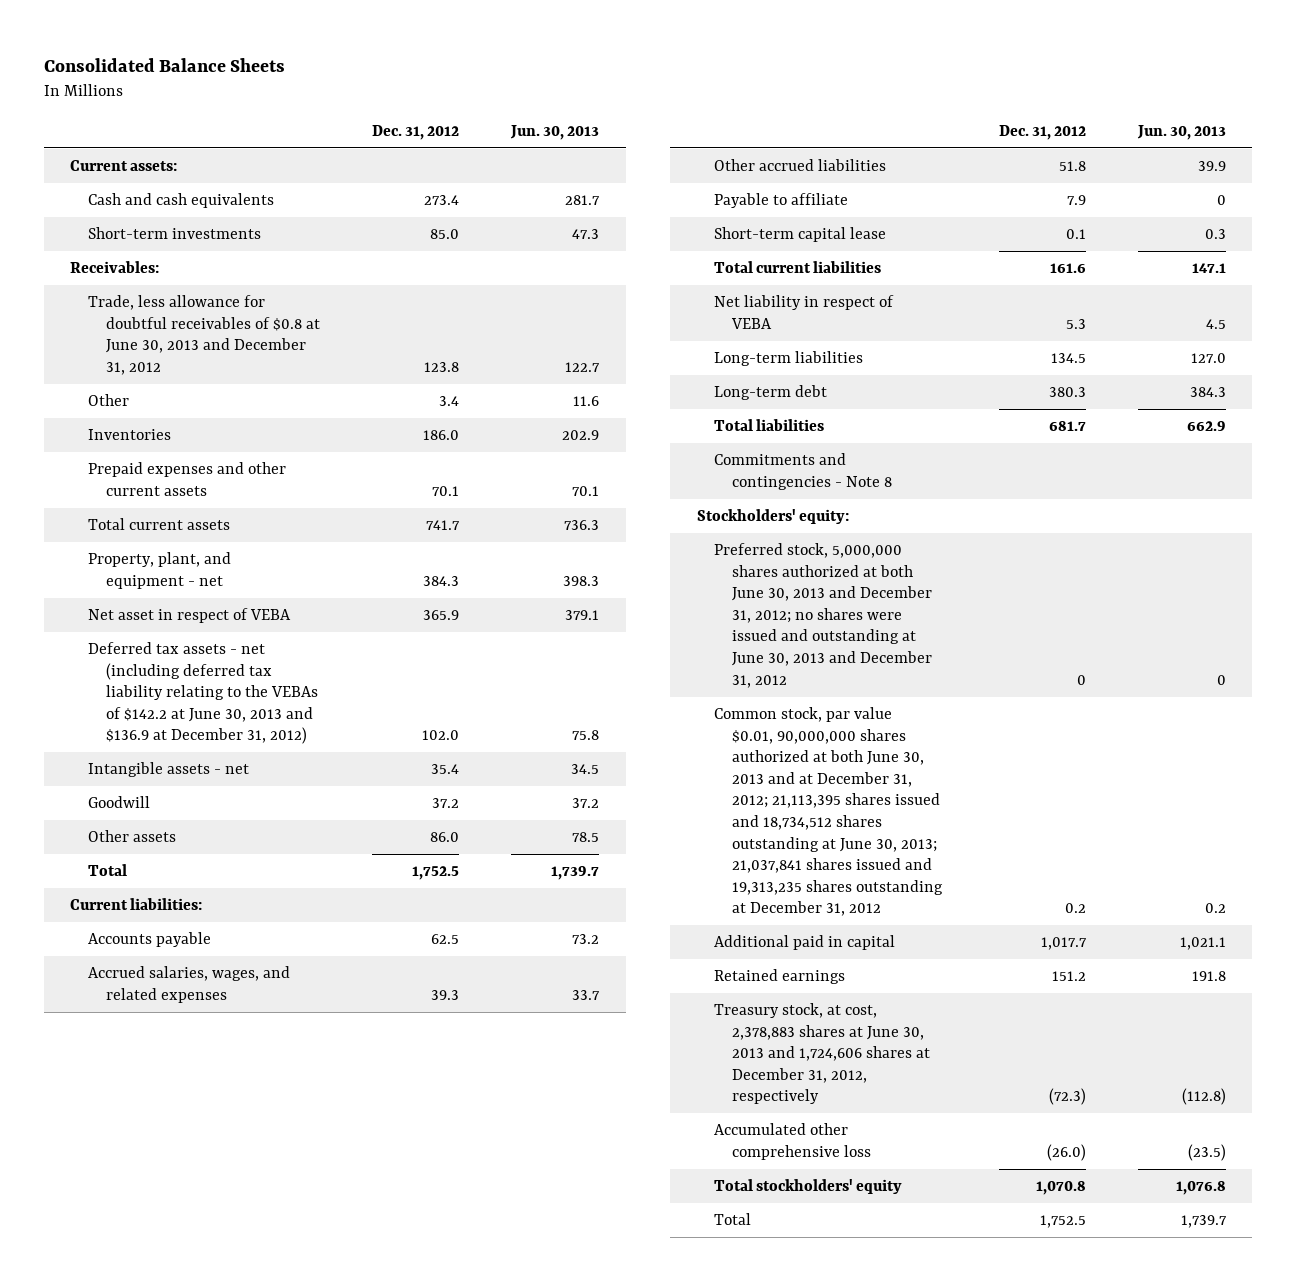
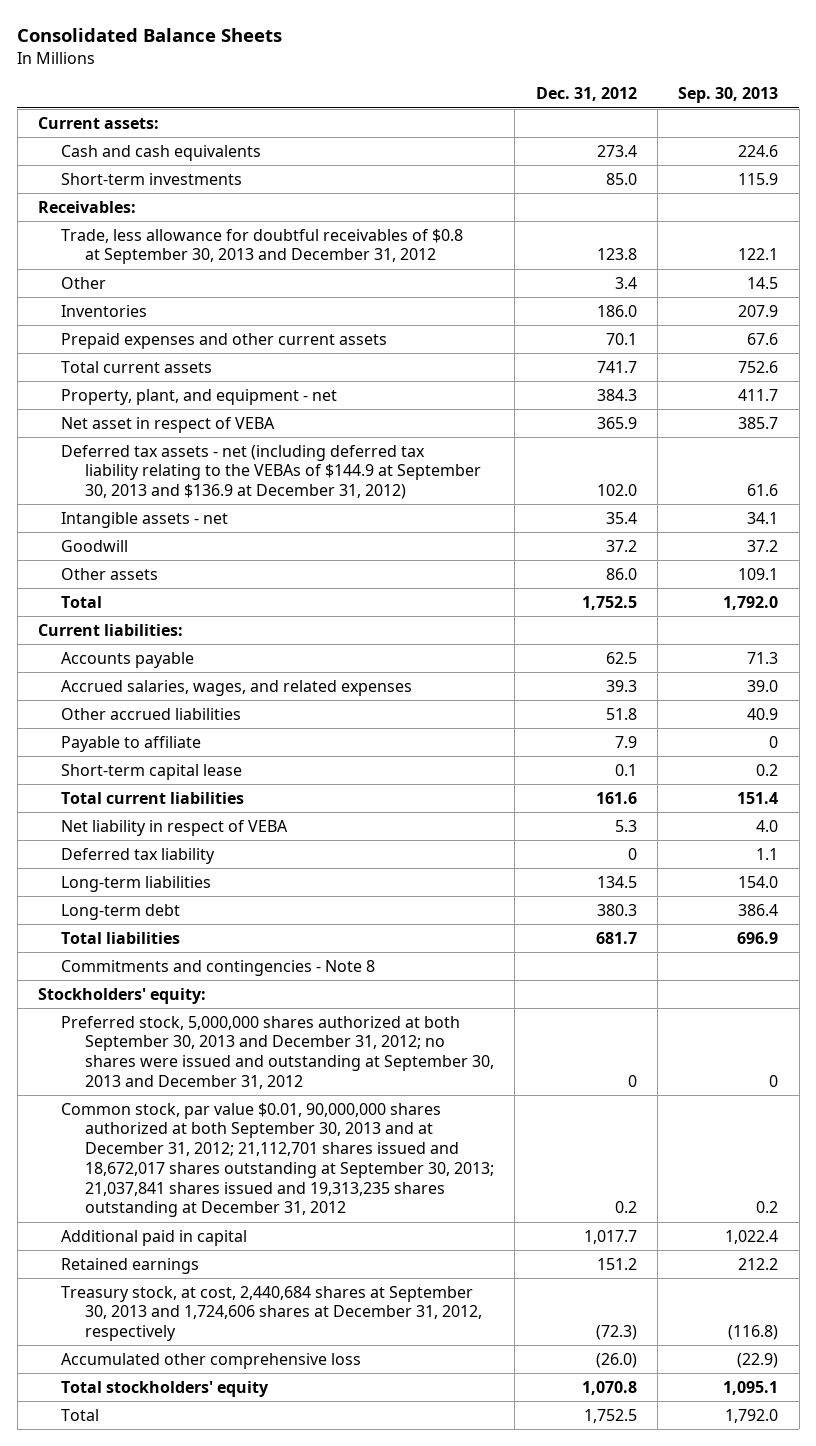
- | Dec. 31, 2012 | Jun. 30, 2013
+ | Dec. 31, 2012 | Sep. 30, 2013
- Trade, less allowance for doubtful receivables of $0.8 at June 30, 2013 and December 31, 2012 | 123.8 | 122.7
+ Trade, less allowance for doubtful receivables of $0.8 at September 30, 2013 and December 31, 2012 | 123.8 | 122.1
- Deferred tax assets - net (including deferred tax liability relating to the VEBAs of $142.2 at June 30, 2013 and $136.9 at December 31, 2012) | 102.0 | 75.8
+ Deferred tax assets - net (including deferred tax liability relating to the VEBAs of $144.9 at September 30, 2013 and $136.9 at December 31, 2012) | 102.0 | 61.6
+ Deferred tax liability | 0 | 1.1
- Preferred stock, 5,000,000 shares authorized at both June 30, 2013 and December 31, 2012; no shares were issued and outstanding at June 30, 2013 and December 31, 2012 | 0 | 0
- Common stock, par value $0.01, 90,000,000 shares authorized at both June 30, 2013 and at December 31, 2012; 21,113,395 shares issued and 18,734,512 shares outstanding at June 30, 2013; 21,037,841 shares issued and 19,313,235 shares outstanding at December 31, 2012 | 0.2 | 0.2
+ Preferred stock, 5,000,000 shares authorized at both September 30, 2013 and December 31, 2012; no shares were issued and outstanding at September 30, 2013 and December 31, 2012 | 0 | 0
+ Common stock, par value $0.01, 90,000,000 shares authorized at both September 30, 2013 and at December 31, 2012; 21,112,701 shares issued and 18,672,017 shares outstanding at September 30, 2013; 21,037,841 shares issued and 19,313,235 shares outstanding at December 31, 2012 | 0.2 | 0.2
- Treasury stock, at cost, 2,378,883 shares at June 30, 2013 and 1,724,606 shares at December 31, 2012, respectively | (72.3) | (112.8)
+ Treasury stock, at cost, 2,440,684 shares at September 30, 2013 and 1,724,606 shares at December 31, 2012, respectively | (72.3) | (116.8)

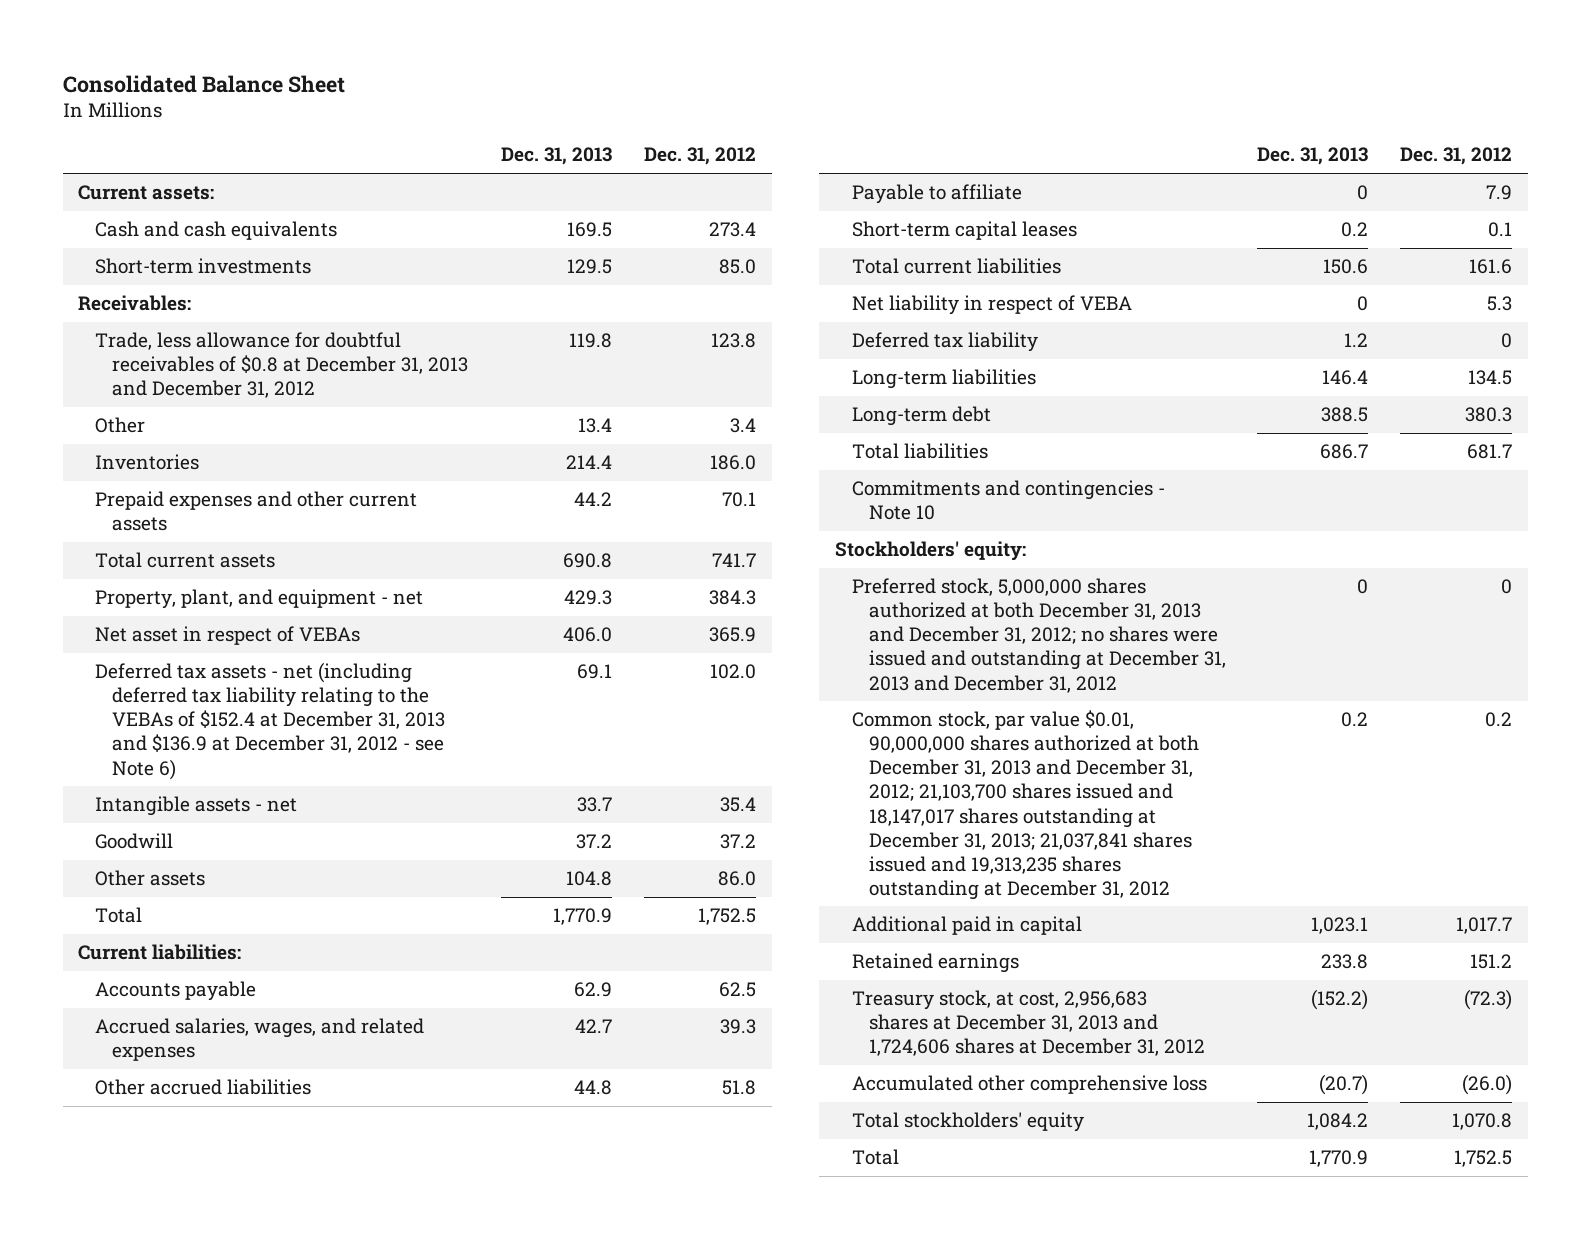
- Consolidated Balance Sheets
+ Consolidated Balance Sheet
- | Dec. 31, 2012 | Sep. 30, 2013
+ | Dec. 31, 2013 | Dec. 31, 2012
- Trade, less allowance for doubtful receivables of $0.8 at September 30, 2013 and December 31, 2012 | 123.8 | 122.1
+ Trade, less allowance for doubtful receivables of $0.8 at December 31, 2013 and December 31, 2012 | 119.8 | 123.8
- Net asset in respect of VEBA | 365.9 | 385.7
- Deferred tax assets - net (including deferred tax liability relating to the VEBAs of $144.9 at September 30, 2013 and $136.9 at December 31, 2012) | 102.0 | 61.6
+ Net asset in respect of VEBAs | 406.0 | 365.9
+ Deferred tax assets - net (including deferred tax liability relating to the VEBAs of $152.4 at December 31, 2013 and $136.9 at December 31, 2012 - see Note 6) | 69.1 | 102.0
- Short-term capital lease | 0.1 | 0.2
+ Short-term capital leases | 0.2 | 0.1
- Commitments and contingencies - Note 8
+ Commitments and contingencies - Note 10
- Preferred stock, 5,000,000 shares authorized at both September 30, 2013 and December 31, 2012; no shares were issued and outstanding at September 30, 2013 and December 31, 2012 | 0 | 0
- Common stock, par value $0.01, 90,000,000 shares authorized at both September 30, 2013 and at December 31, 2012; 21,112,701 shares issued and 18,672,017 shares outstanding at September 30, 2013; 21,037,841 shares issued and 19,313,235 shares outstanding at December 31, 2012 | 0.2 | 0.2
+ Preferred stock, 5,000,000 shares authorized at both December 31, 2013 and December 31, 2012; no shares were issued and outstanding at December 31, 2013 and December 31, 2012 | 0 | 0
+ Common stock, par value $0.01, 90,000,000 shares authorized at both December 31, 2013 and December 31, 2012; 21,103,700 shares issued and 18,147,017 shares outstanding at December 31, 2013; 21,037,841 shares issued and 19,313,235 shares outstanding at December 31, 2012 | 0.2 | 0.2
- Treasury stock, at cost, 2,440,684 shares at September 30, 2013 and 1,724,606 shares at December 31, 2012, respectively | (72.3) | (116.8)
+ Treasury stock, at cost, 2,956,683 shares at December 31, 2013 and 1,724,606 shares at December 31, 2012 | (152.2) | (72.3)

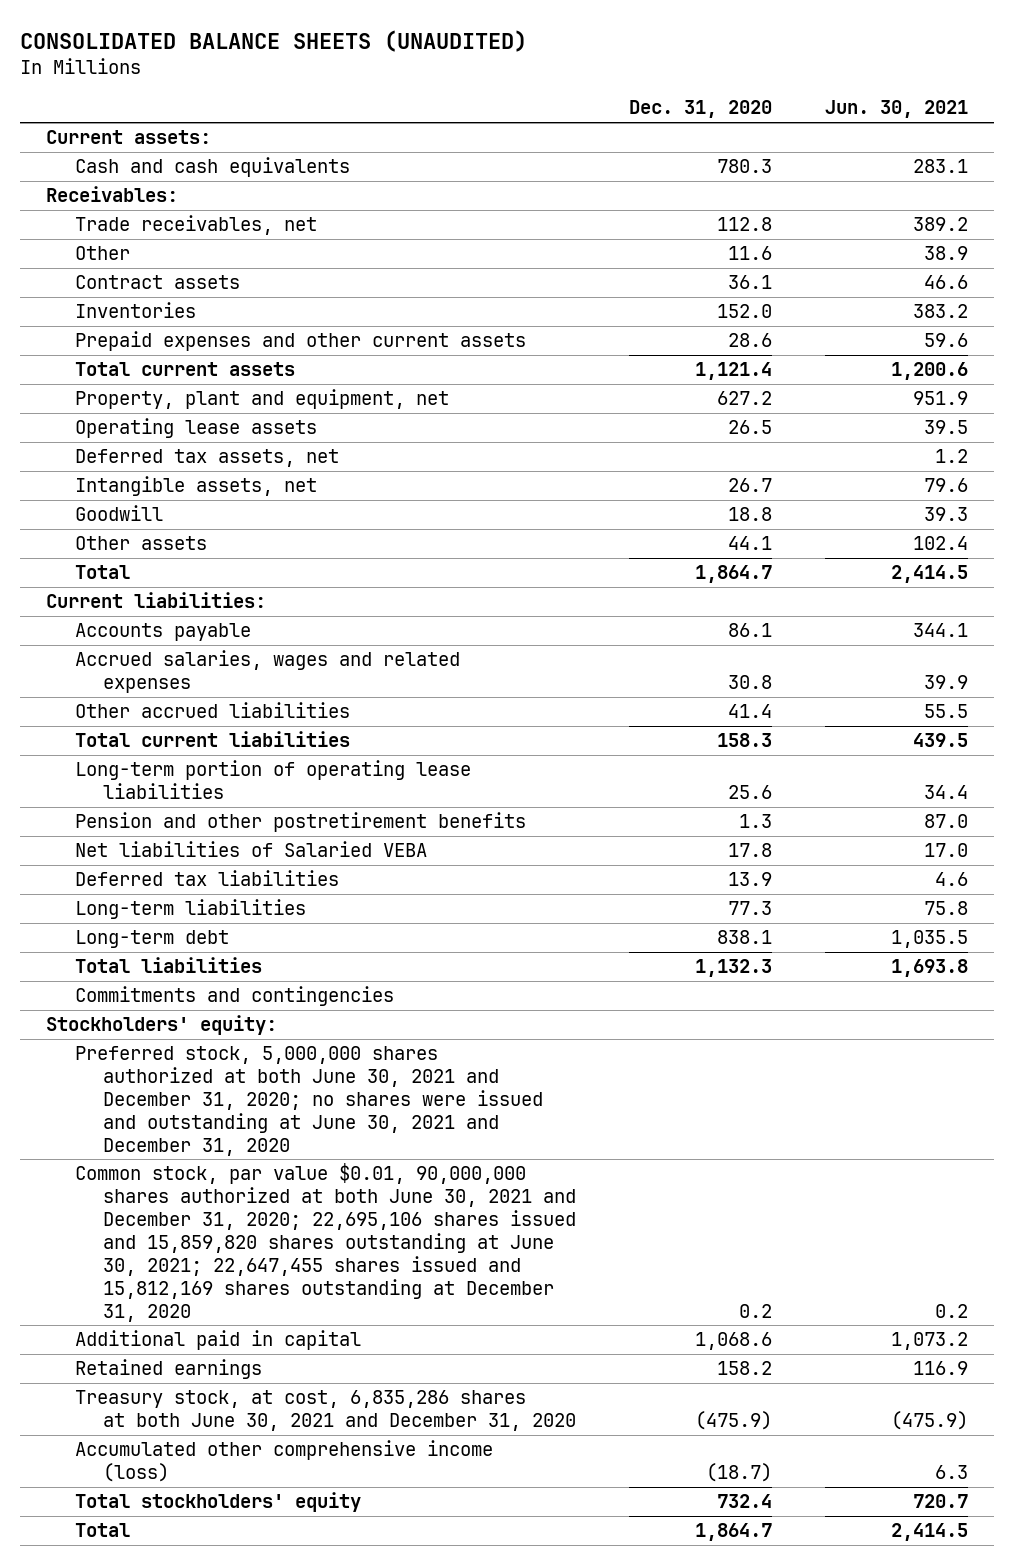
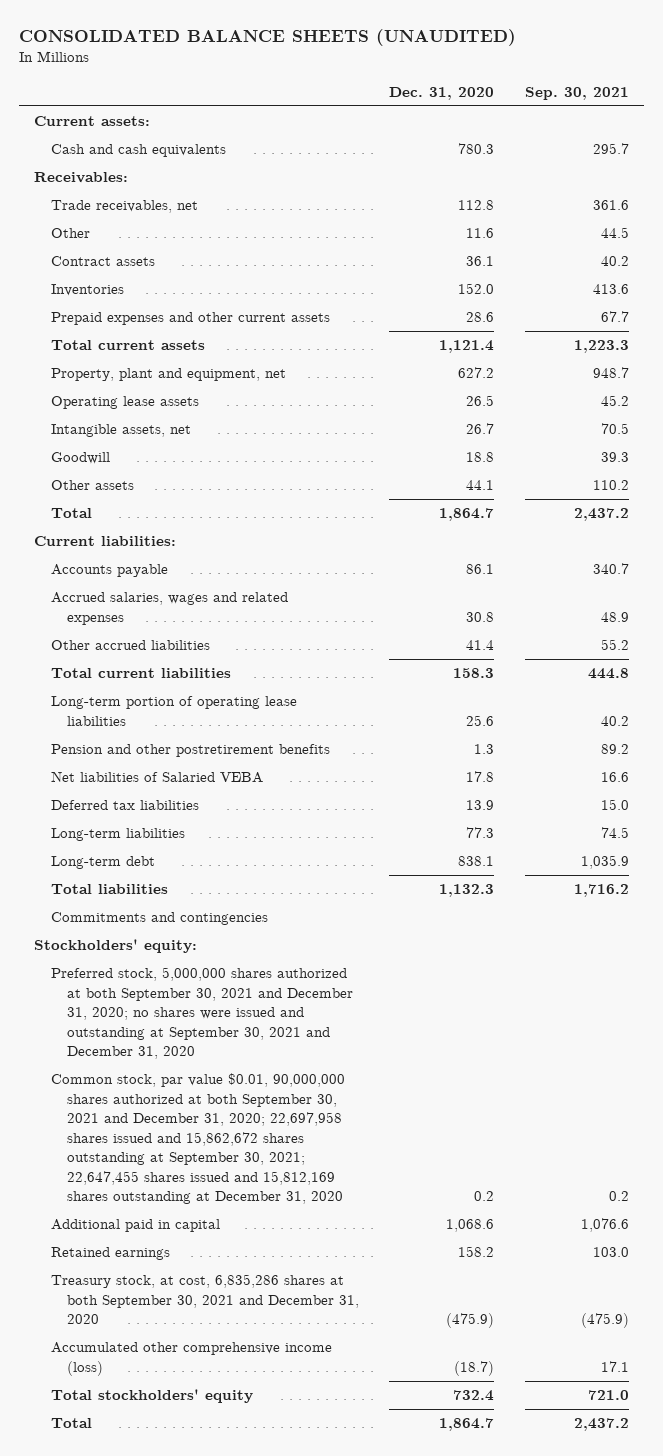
- | Dec. 31, 2020 | Jun. 30, 2021
+ | Dec. 31, 2020 | Sep. 30, 2021
- Deferred tax assets, net | | 1.2
- Preferred stock, 5,000,000 shares authorized at both June 30, 2021 and December 31, 2020; no shares were issued and outstanding at June 30, 2021 and December 31, 2020
- Common stock, par value $0.01, 90,000,000 shares authorized at both June 30, 2021 and December 31, 2020; 22,695,106 shares issued and 15,859,820 shares outstanding at June 30, 2021; 22,647,455 shares issued and 15,812,169 shares outstanding at December 31, 2020 | 0.2 | 0.2
+ Preferred stock, 5,000,000 shares authorized at both September 30, 2021 and December 31, 2020; no shares were issued and outstanding at September 30, 2021 and December 31, 2020
+ Common stock, par value $0.01, 90,000,000 shares authorized at both September 30, 2021 and December 31, 2020; 22,697,958 shares issued and 15,862,672 shares outstanding at September 30, 2021; 22,647,455 shares issued and 15,812,169 shares outstanding at December 31, 2020 | 0.2 | 0.2
- Treasury stock, at cost, 6,835,286 shares at both June 30, 2021 and December 31, 2020 | (475.9) | (475.9)
+ Treasury stock, at cost, 6,835,286 shares at both September 30, 2021 and December 31, 2020 | (475.9) | (475.9)

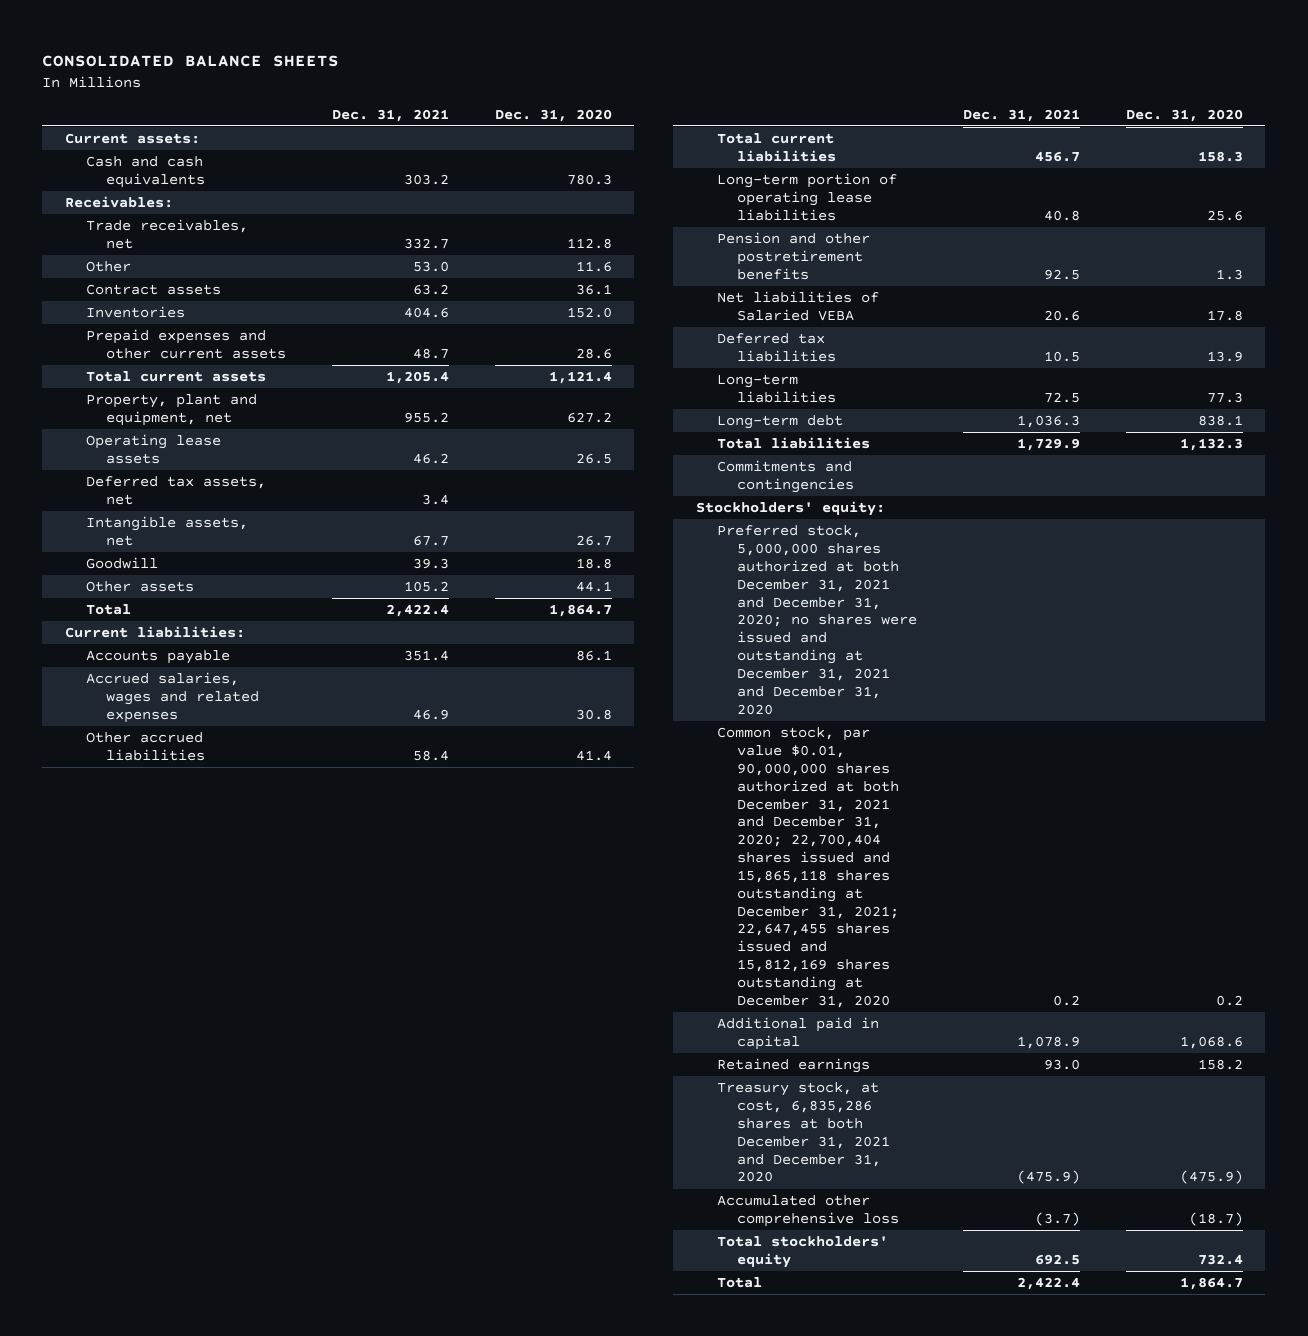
- CONSOLIDATED BALANCE SHEETS (UNAUDITED)
+ CONSOLIDATED BALANCE SHEETS
- | Dec. 31, 2020 | Sep. 30, 2021
+ | Dec. 31, 2021 | Dec. 31, 2020
+ Deferred tax assets, net | 3.4 |
- Preferred stock, 5,000,000 shares authorized at both September 30, 2021 and December 31, 2020; no shares were issued and outstanding at September 30, 2021 and December 31, 2020
- Common stock, par value $0.01, 90,000,000 shares authorized at both September 30, 2021 and December 31, 2020; 22,697,958 shares issued and 15,862,672 shares outstanding at September 30, 2021; 22,647,455 shares issued and 15,812,169 shares outstanding at December 31, 2020 | 0.2 | 0.2
+ Preferred stock, 5,000,000 shares authorized at both December 31, 2021 and December 31, 2020; no shares were issued and outstanding at December 31, 2021 and December 31, 2020
+ Common stock, par value $0.01, 90,000,000 shares authorized at both December 31, 2021 and December 31, 2020; 22,700,404 shares issued and 15,865,118 shares outstanding at December 31, 2021; 22,647,455 shares issued and 15,812,169 shares outstanding at December 31, 2020 | 0.2 | 0.2
- Treasury stock, at cost, 6,835,286 shares at both September 30, 2021 and December 31, 2020 | (475.9) | (475.9)
- Accumulated other comprehensive income (loss) | (18.7) | 17.1
+ Treasury stock, at cost, 6,835,286 shares at both December 31, 2021 and December 31, 2020 | (475.9) | (475.9)
+ Accumulated other comprehensive loss | (3.7) | (18.7)

